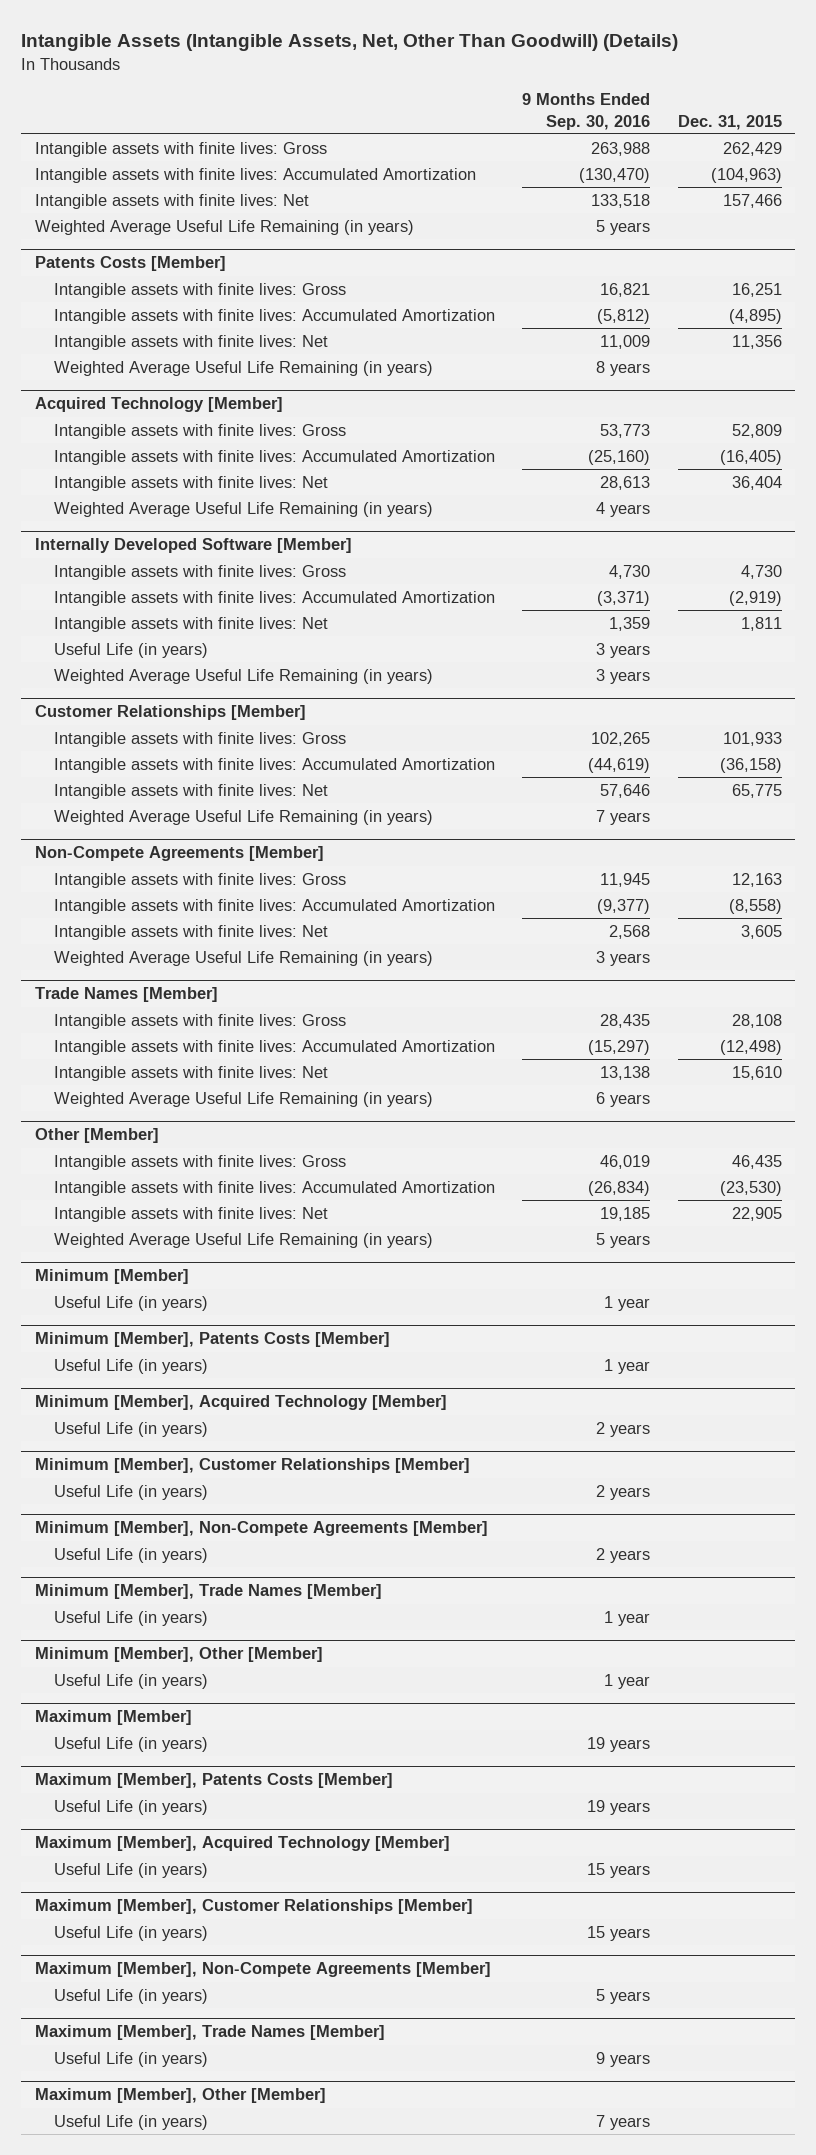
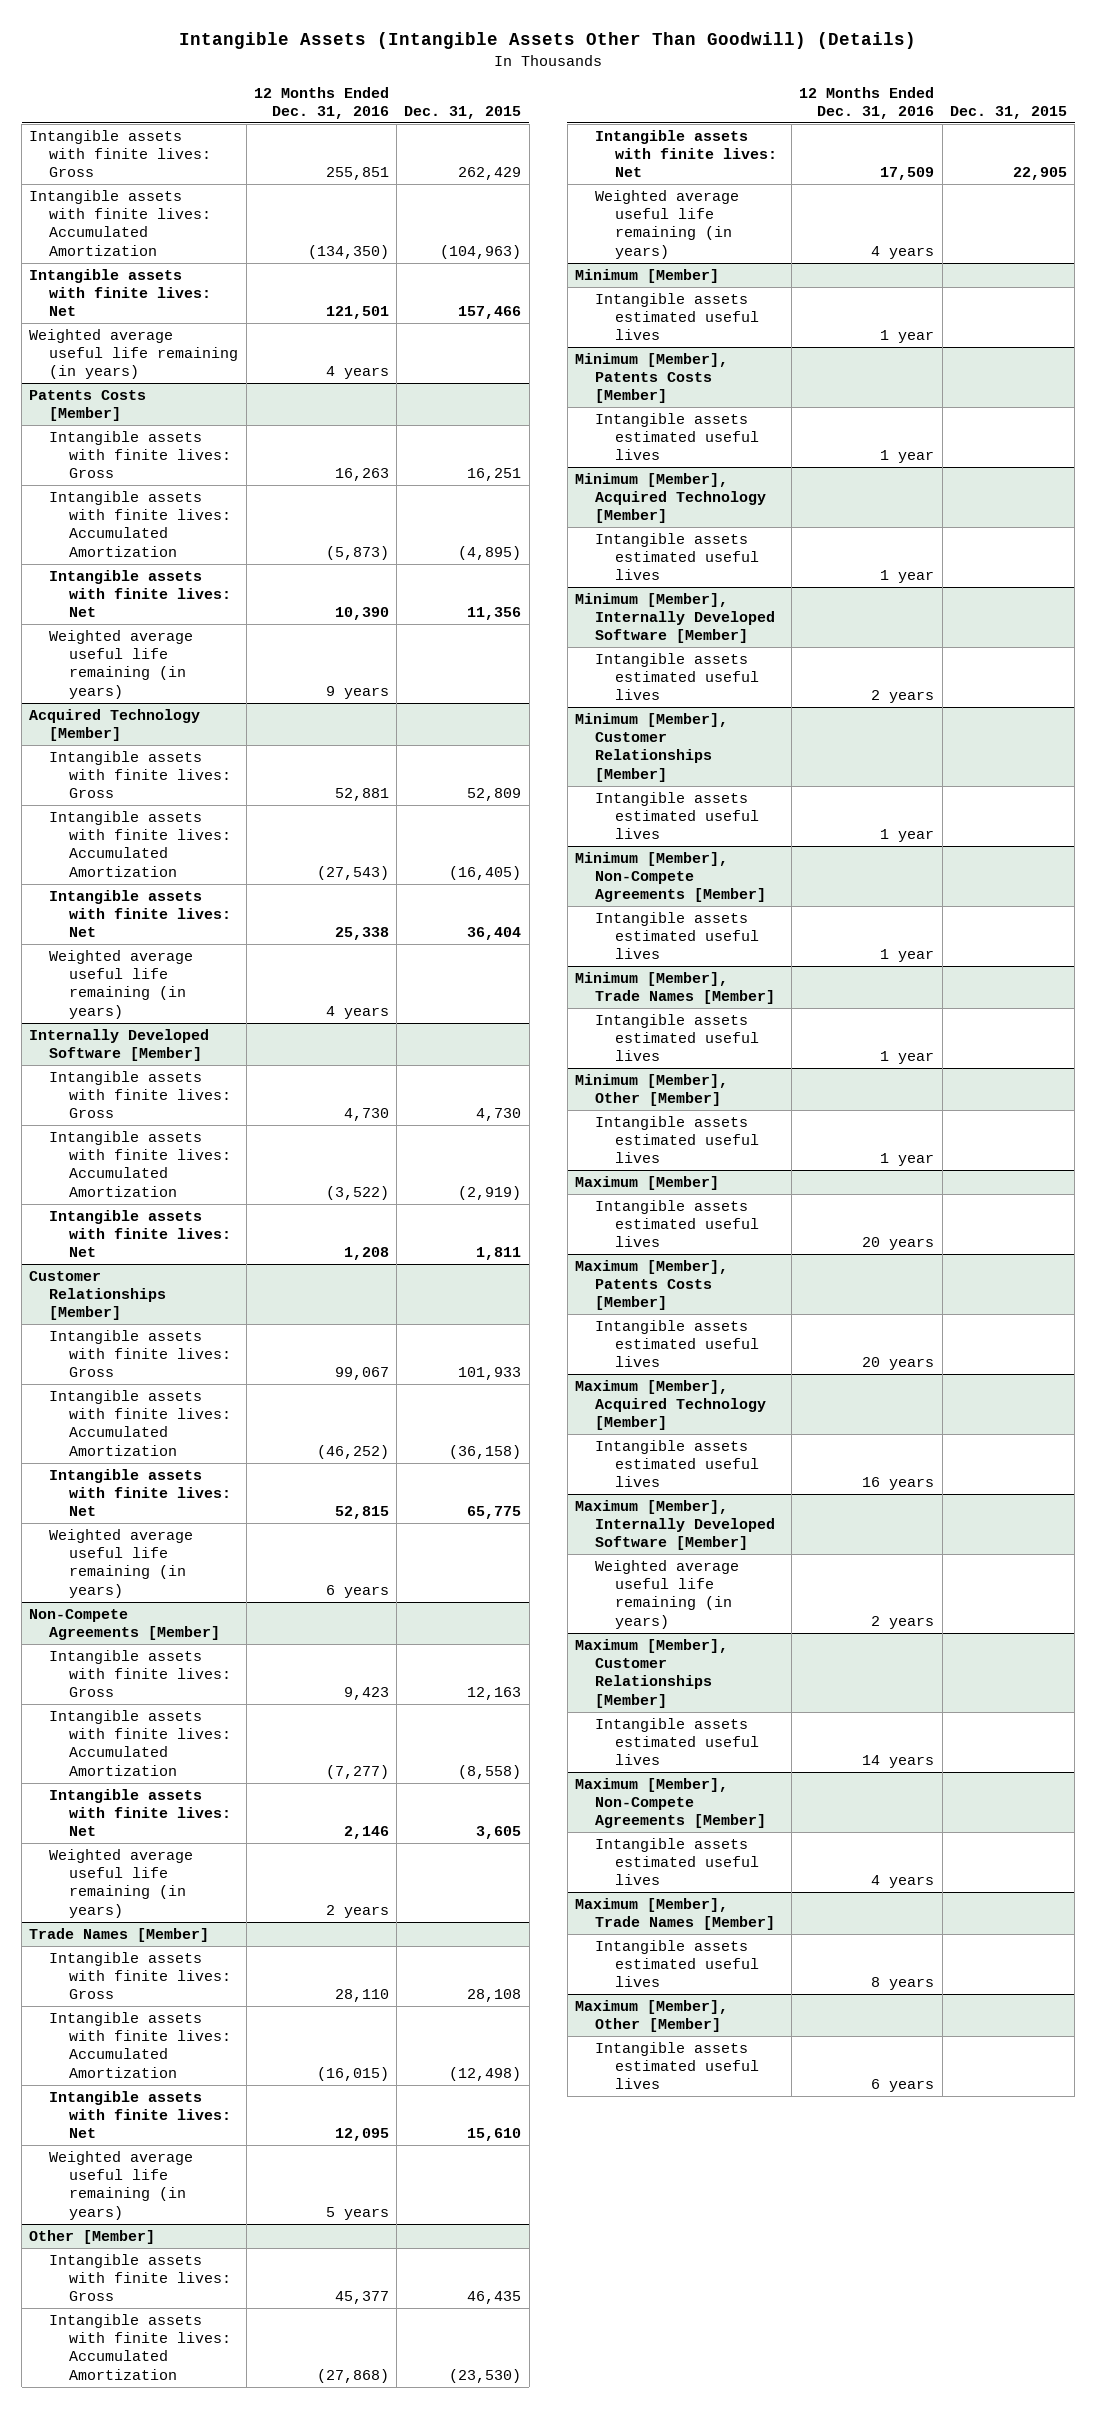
- Intangible Assets (Intangible Assets, Net, Other Than Goodwill) (Details)
+ Intangible Assets (Intangible Assets Other Than Goodwill) (Details)
- | 9 Months Ended Sep. 30, 2016 | Dec. 31, 2015
+ | 12 Months Ended Dec. 31, 2016 | Dec. 31, 2015
- Weighted Average Useful Life Remaining (in years) | 5 years |
+ Weighted average useful life remaining (in years) | 4 years |
@ Patents Costs [Member]
- Weighted Average Useful Life Remaining (in years) | 8 years |
+ Weighted average useful life remaining (in years) | 9 years |
@ Acquired Technology [Member]
- Weighted Average Useful Life Remaining (in years) | 4 years |
+ Weighted average useful life remaining (in years) | 4 years |
@ Internally Developed Software [Member]
- Useful Life (in years) | 3 years |
- Weighted Average Useful Life Remaining (in years) | 3 years |
@ Customer Relationships [Member]
- Weighted Average Useful Life Remaining (in years) | 7 years |
+ Weighted average useful life remaining (in years) | 6 years |
@ Non-Compete Agreements [Member]
- Weighted Average Useful Life Remaining (in years) | 3 years |
+ Weighted average useful life remaining (in years) | 2 years |
@ Trade Names [Member]
- Weighted Average Useful Life Remaining (in years) | 6 years |
+ Weighted average useful life remaining (in years) | 5 years |
@ Other [Member]
- Weighted Average Useful Life Remaining (in years) | 5 years |
+ Weighted average useful life remaining (in years) | 4 years |
@ Minimum [Member]
- Useful Life (in years) | 1 year |
+ Intangible assets estimated useful lives | 1 year |
@ Minimum [Member], Patents Costs [Member]
- Useful Life (in years) | 1 year |
+ Intangible assets estimated useful lives | 1 year |
@ Minimum [Member], Acquired Technology [Member]
- Useful Life (in years) | 2 years |
+ Intangible assets estimated useful lives | 1 year |
+ Minimum [Member], Internally Developed Software [Member]
+ Intangible assets estimated useful lives | 2 years |
@ Minimum [Member], Customer Relationships [Member]
- Useful Life (in years) | 2 years |
+ Intangible assets estimated useful lives | 1 year |
@ Minimum [Member], Non-Compete Agreements [Member]
- Useful Life (in years) | 2 years |
+ Intangible assets estimated useful lives | 1 year |
@ Minimum [Member], Trade Names [Member]
- Useful Life (in years) | 1 year |
+ Intangible assets estimated useful lives | 1 year |
@ Minimum [Member], Other [Member]
- Useful Life (in years) | 1 year |
+ Intangible assets estimated useful lives | 1 year |
@ Maximum [Member]
- Useful Life (in years) | 19 years |
+ Intangible assets estimated useful lives | 20 years |
@ Maximum [Member], Patents Costs [Member]
- Useful Life (in years) | 19 years |
+ Intangible assets estimated useful lives | 20 years |
@ Maximum [Member], Acquired Technology [Member]
- Useful Life (in years) | 15 years |
+ Intangible assets estimated useful lives | 16 years |
+ Maximum [Member], Internally Developed Software [Member]
+ Weighted average useful life remaining (in years) | 2 years |
@ Maximum [Member], Customer Relationships [Member]
- Useful Life (in years) | 15 years |
+ Intangible assets estimated useful lives | 14 years |
@ Maximum [Member], Non-Compete Agreements [Member]
- Useful Life (in years) | 5 years |
+ Intangible assets estimated useful lives | 4 years |
@ Maximum [Member], Trade Names [Member]
- Useful Life (in years) | 9 years |
+ Intangible assets estimated useful lives | 8 years |
@ Maximum [Member], Other [Member]
- Useful Life (in years) | 7 years |
+ Intangible assets estimated useful lives | 6 years |

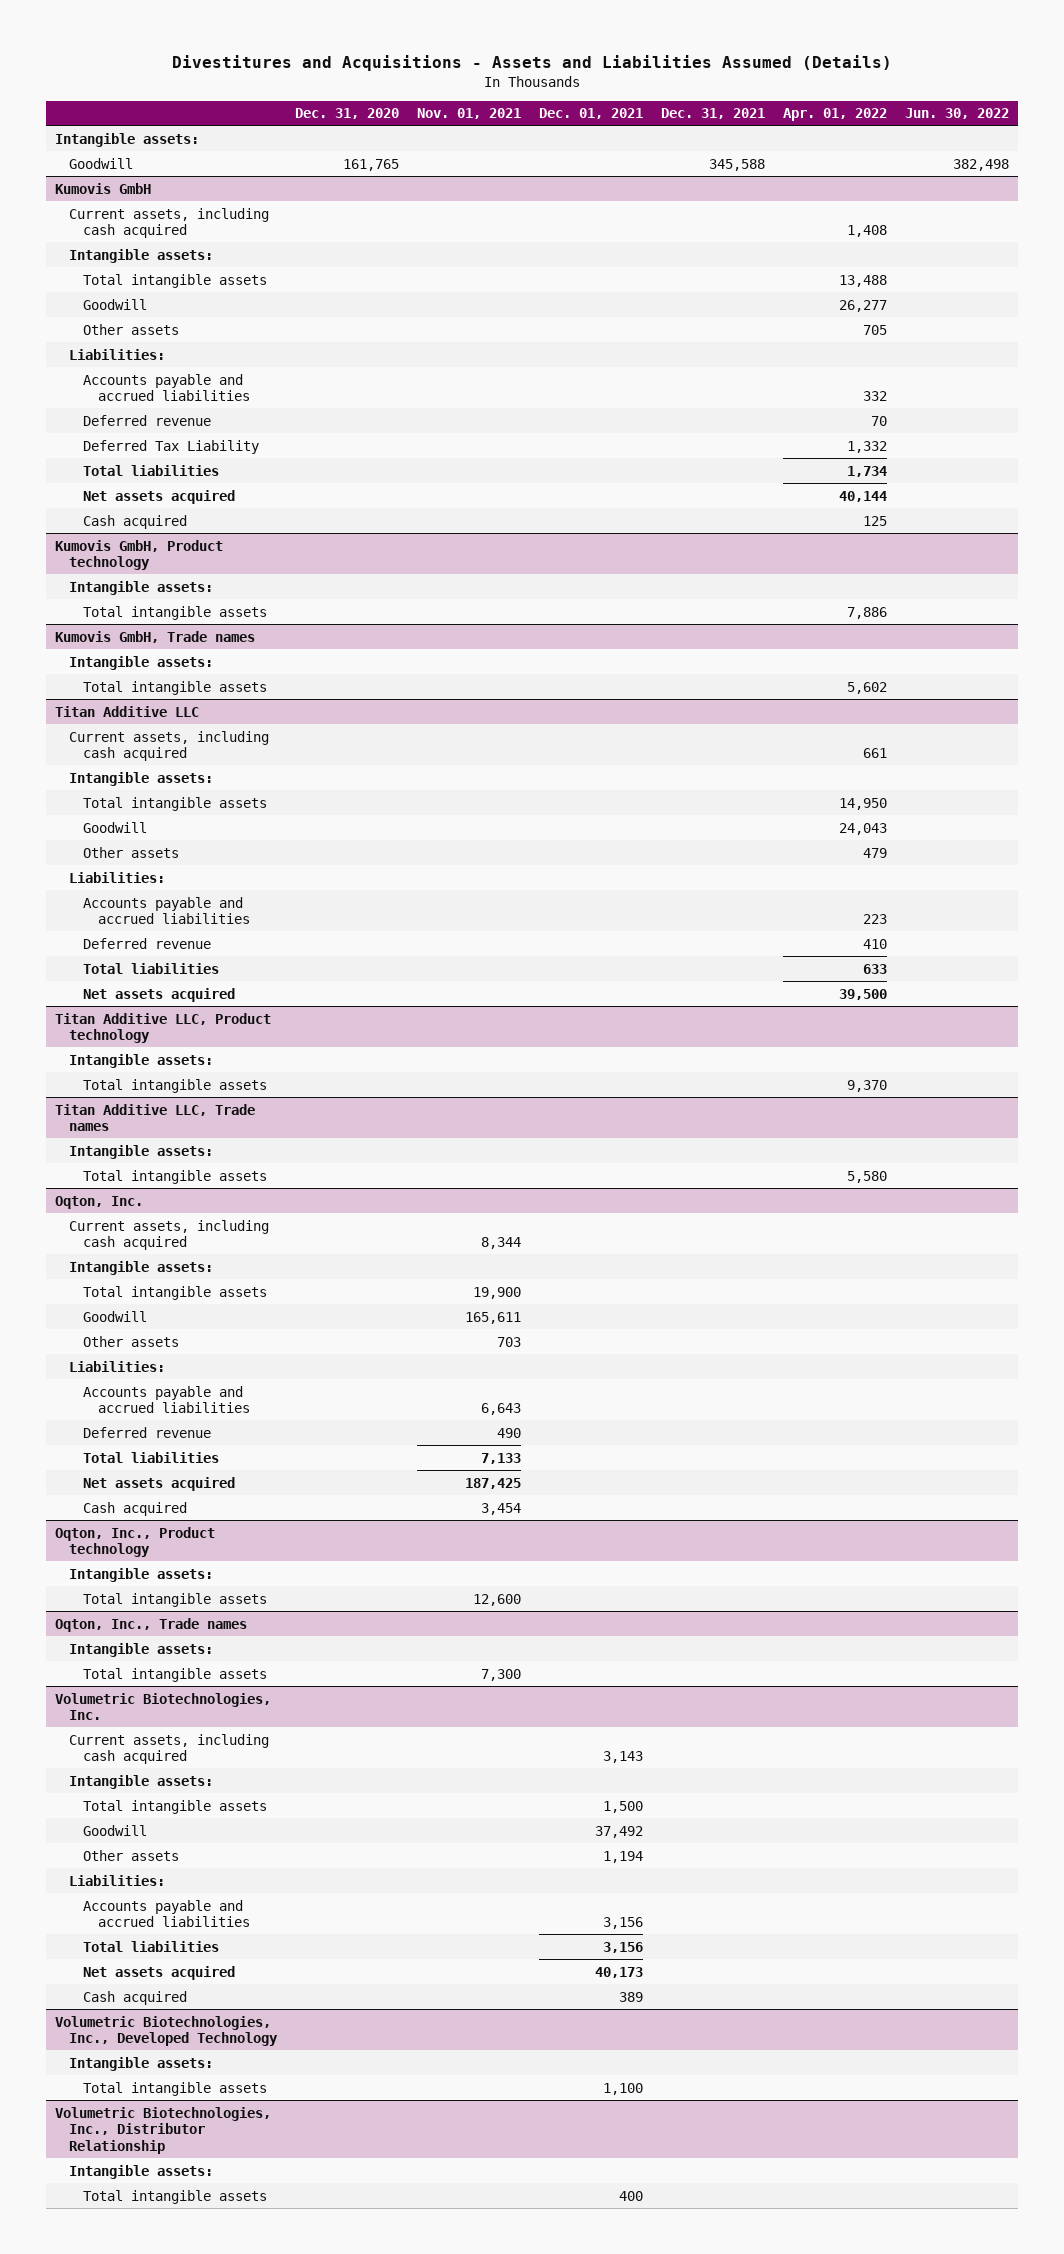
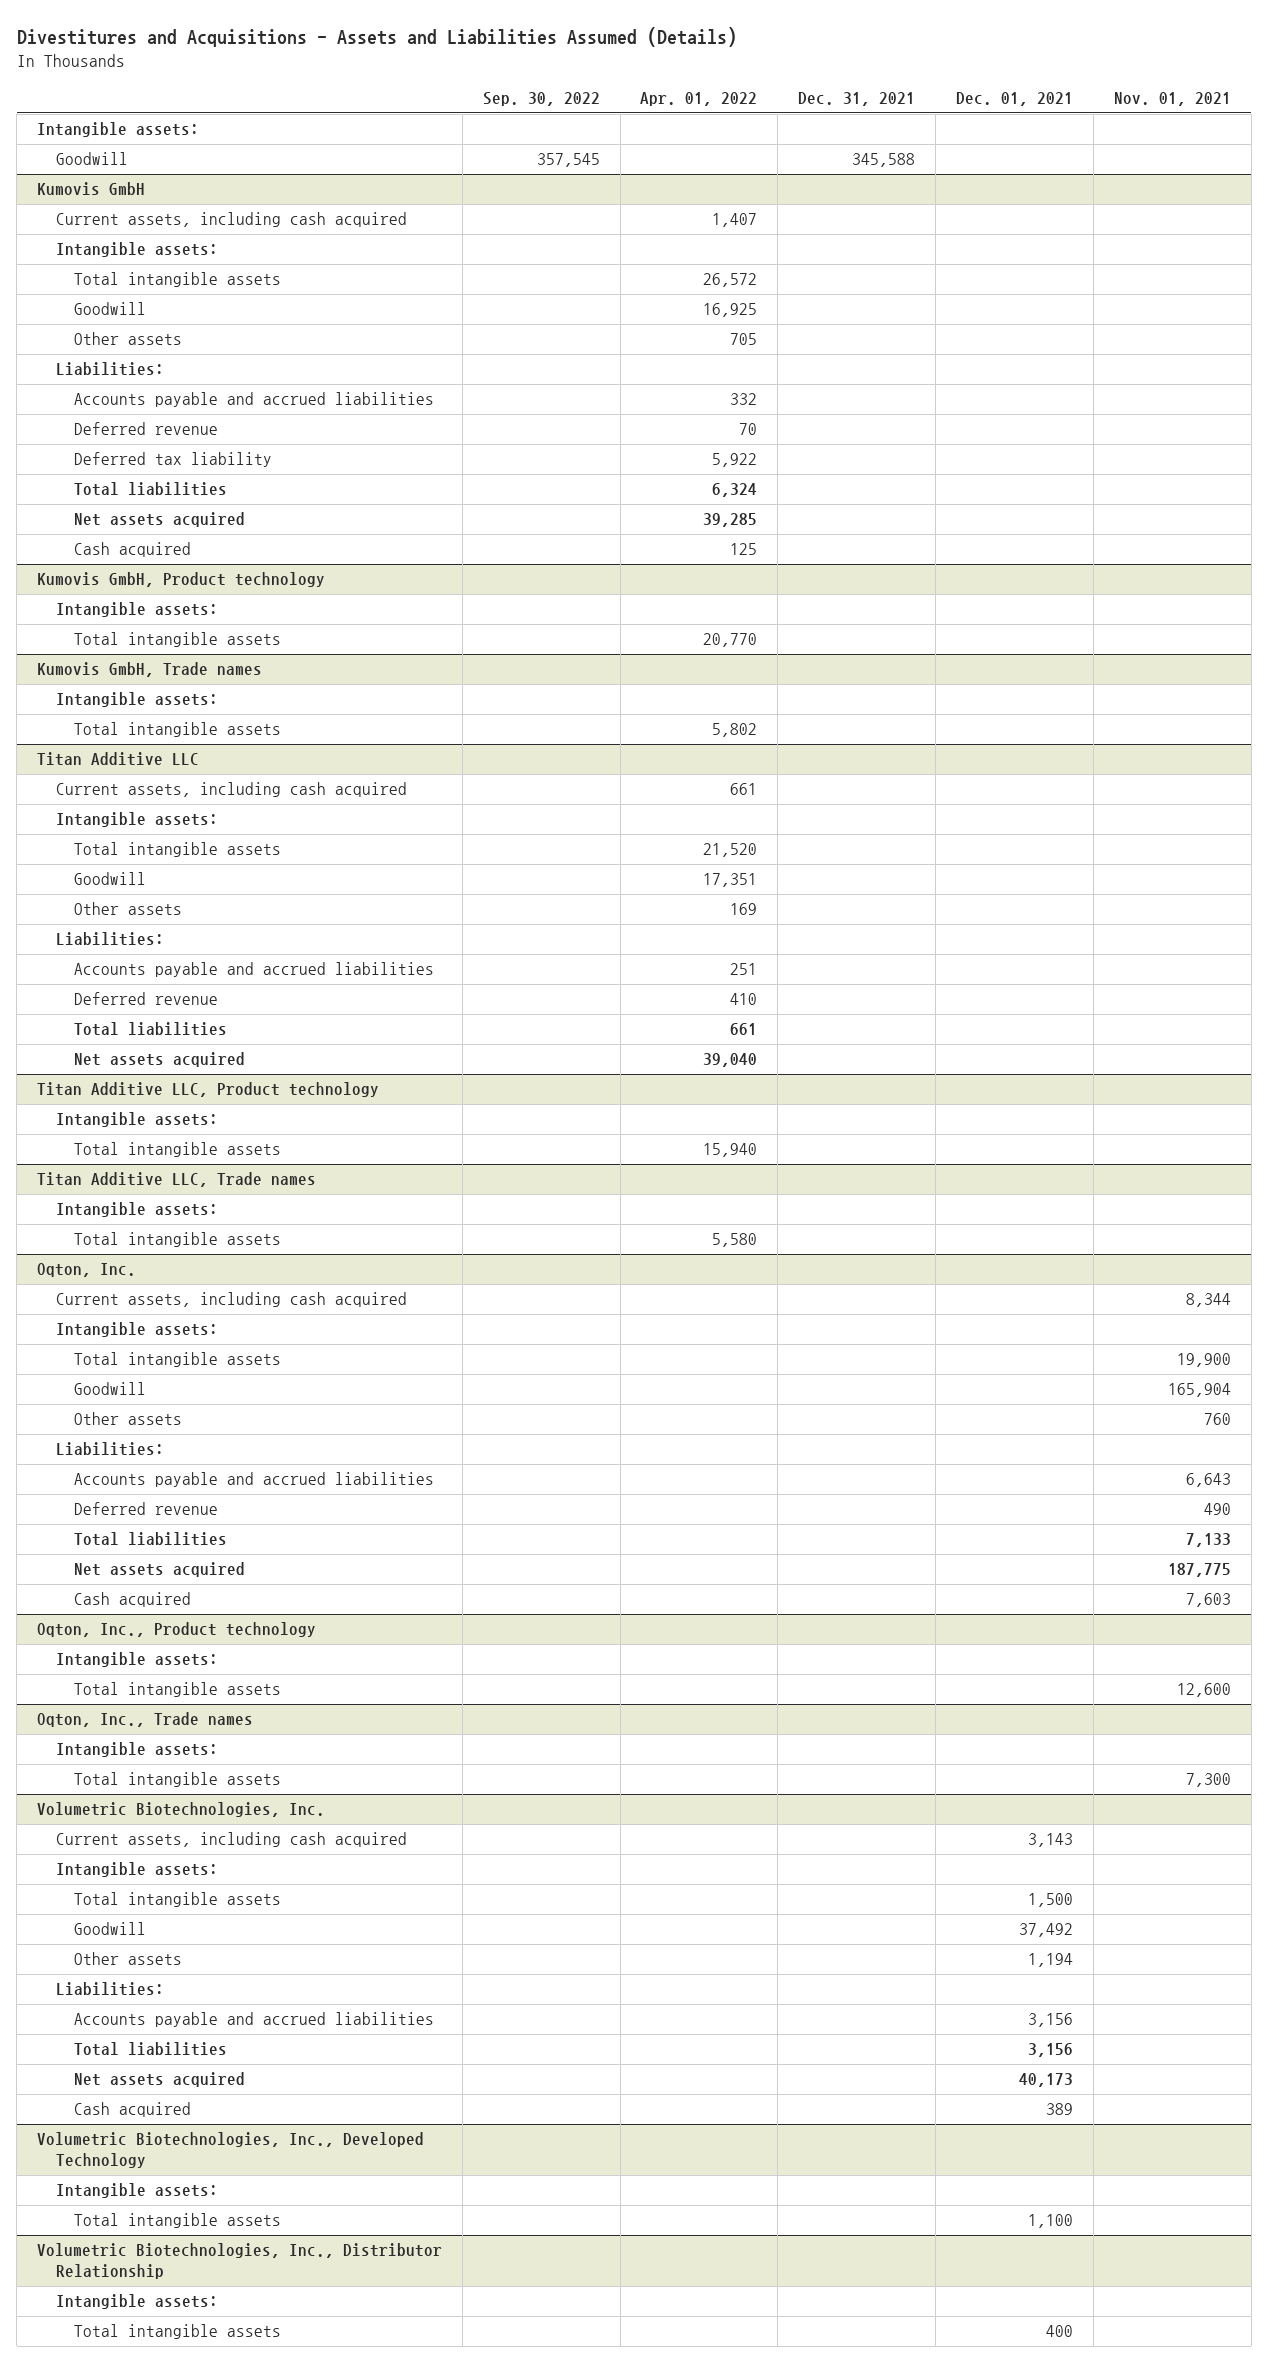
- | Dec. 31, 2020 | Nov. 01, 2021 | Dec. 01, 2021 | Dec. 31, 2021 | Apr. 01, 2022 | Jun. 30, 2022
+ | Sep. 30, 2022 | Apr. 01, 2022 | Dec. 31, 2021 | Dec. 01, 2021 | Nov. 01, 2021
@ Kumovis GmbH
- Current assets, including cash acquired | | | | | 1,408 |
+ Current assets, including cash acquired | | 1,407 | | |
- Total intangible assets | | | | | 13,488 |
- Goodwill | | | | | 26,277 |
+ Total intangible assets | | 26,572 | | |
+ Goodwill | | 16,925 | | |
- Deferred Tax Liability | | | | | 1,332 |
- Total liabilities | | | | | 1,734 |
- Net assets acquired | | | | | 40,144 |
+ Deferred tax liability | | 5,922 | | |
+ Total liabilities | | 6,324 | | |
+ Net assets acquired | | 39,285 | | |
@ Kumovis GmbH, Product technology
- Total intangible assets | | | | | 7,886 |
+ Total intangible assets | | 20,770 | | |
@ Kumovis GmbH, Trade names
- Total intangible assets | | | | | 5,602 |
+ Total intangible assets | | 5,802 | | |
@ Titan Additive LLC
- Total intangible assets | | | | | 14,950 |
- Goodwill | | | | | 24,043 |
- Other assets | | | | | 479 |
+ Total intangible assets | | 21,520 | | |
+ Goodwill | | 17,351 | | |
+ Other assets | | 169 | | |
- Accounts payable and accrued liabilities | | | | | 223 |
+ Accounts payable and accrued liabilities | | 251 | | |
- Total liabilities | | | | | 633 |
- Net assets acquired | | | | | 39,500 |
+ Total liabilities | | 661 | | |
+ Net assets acquired | | 39,040 | | |
@ Titan Additive LLC, Product technology
- Total intangible assets | | | | | 9,370 |
+ Total intangible assets | | 15,940 | | |
@ Oqton, Inc.
- Goodwill | | 165,611 | | | |
- Other assets | | 703 | | | |
+ Goodwill | | | | | 165,904
+ Other assets | | | | | 760
- Net assets acquired | | 187,425 | | | |
- Cash acquired | | 3,454 | | | |
+ Net assets acquired | | | | | 187,775
+ Cash acquired | | | | | 7,603

